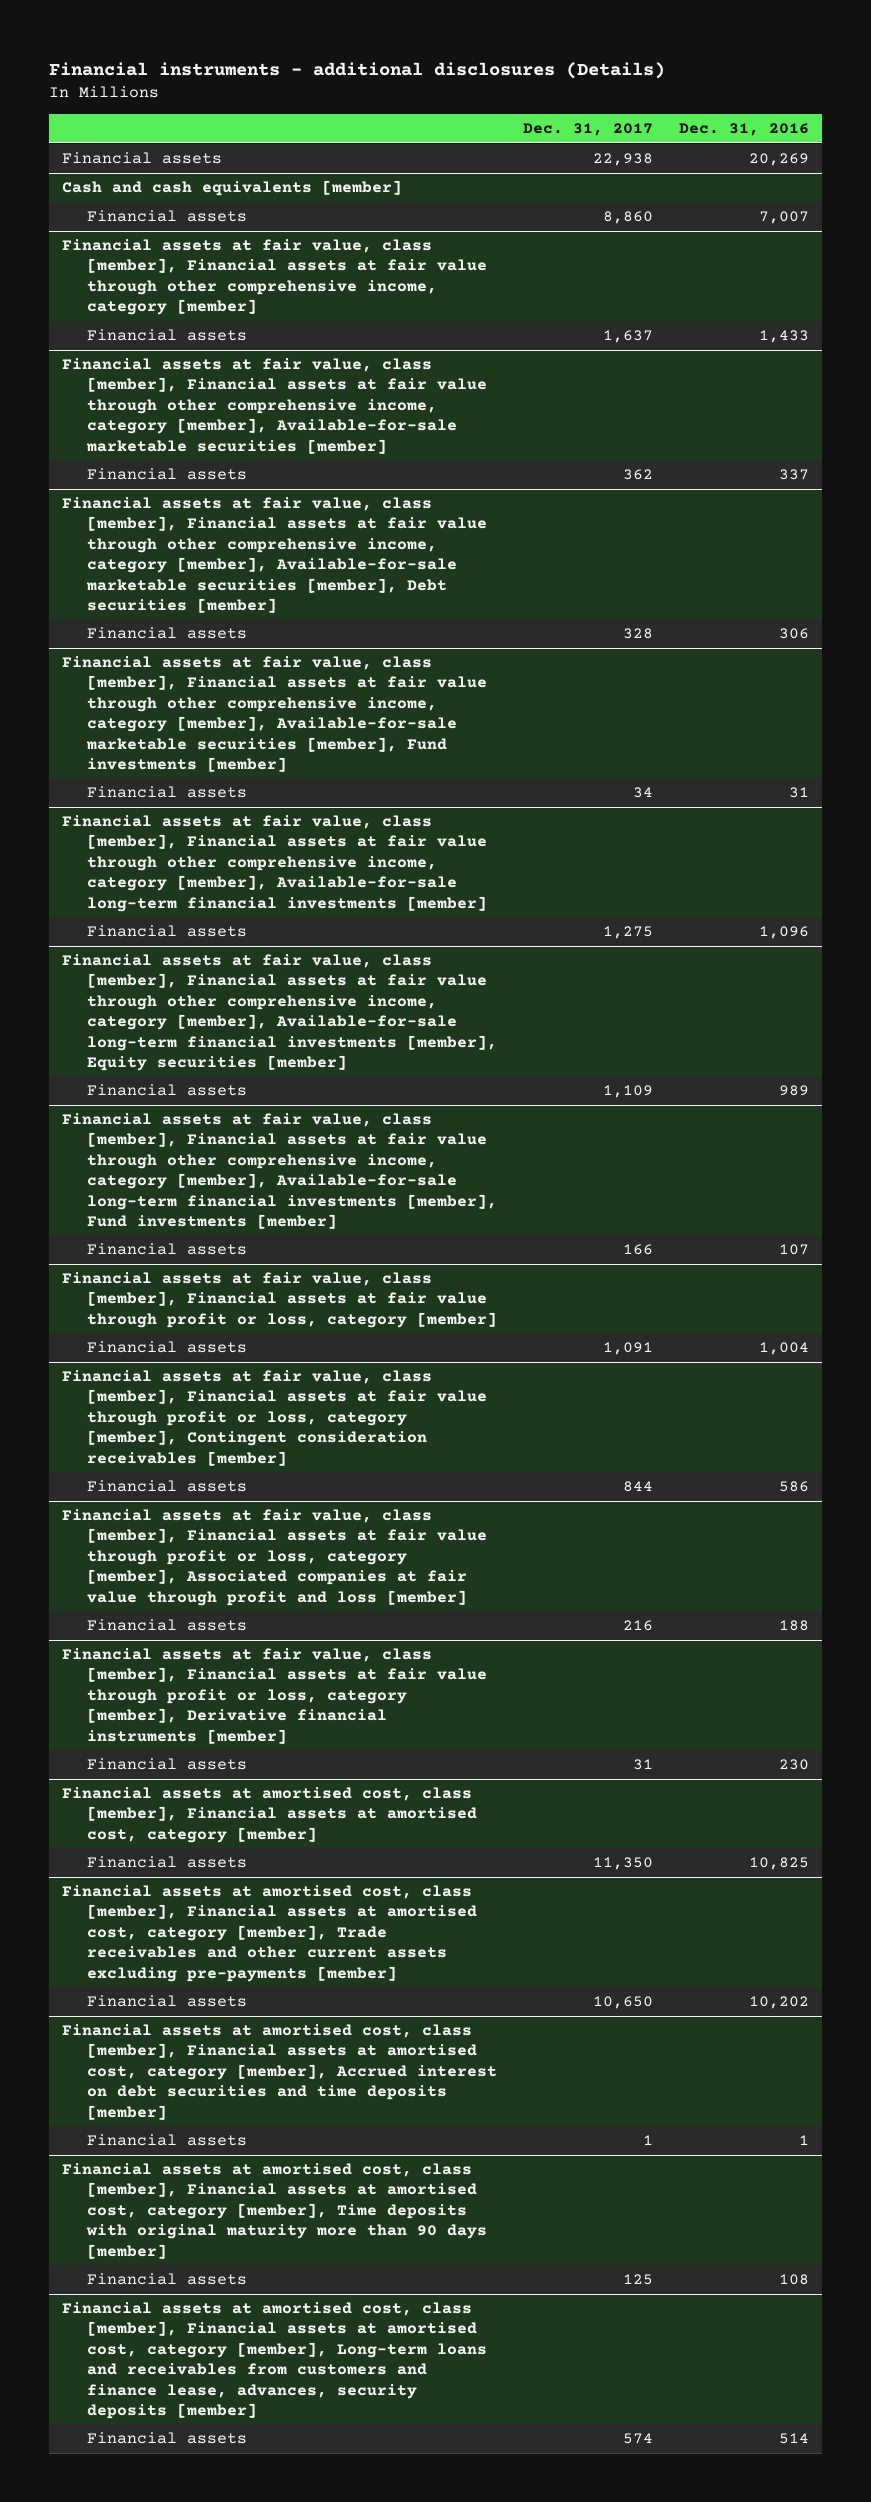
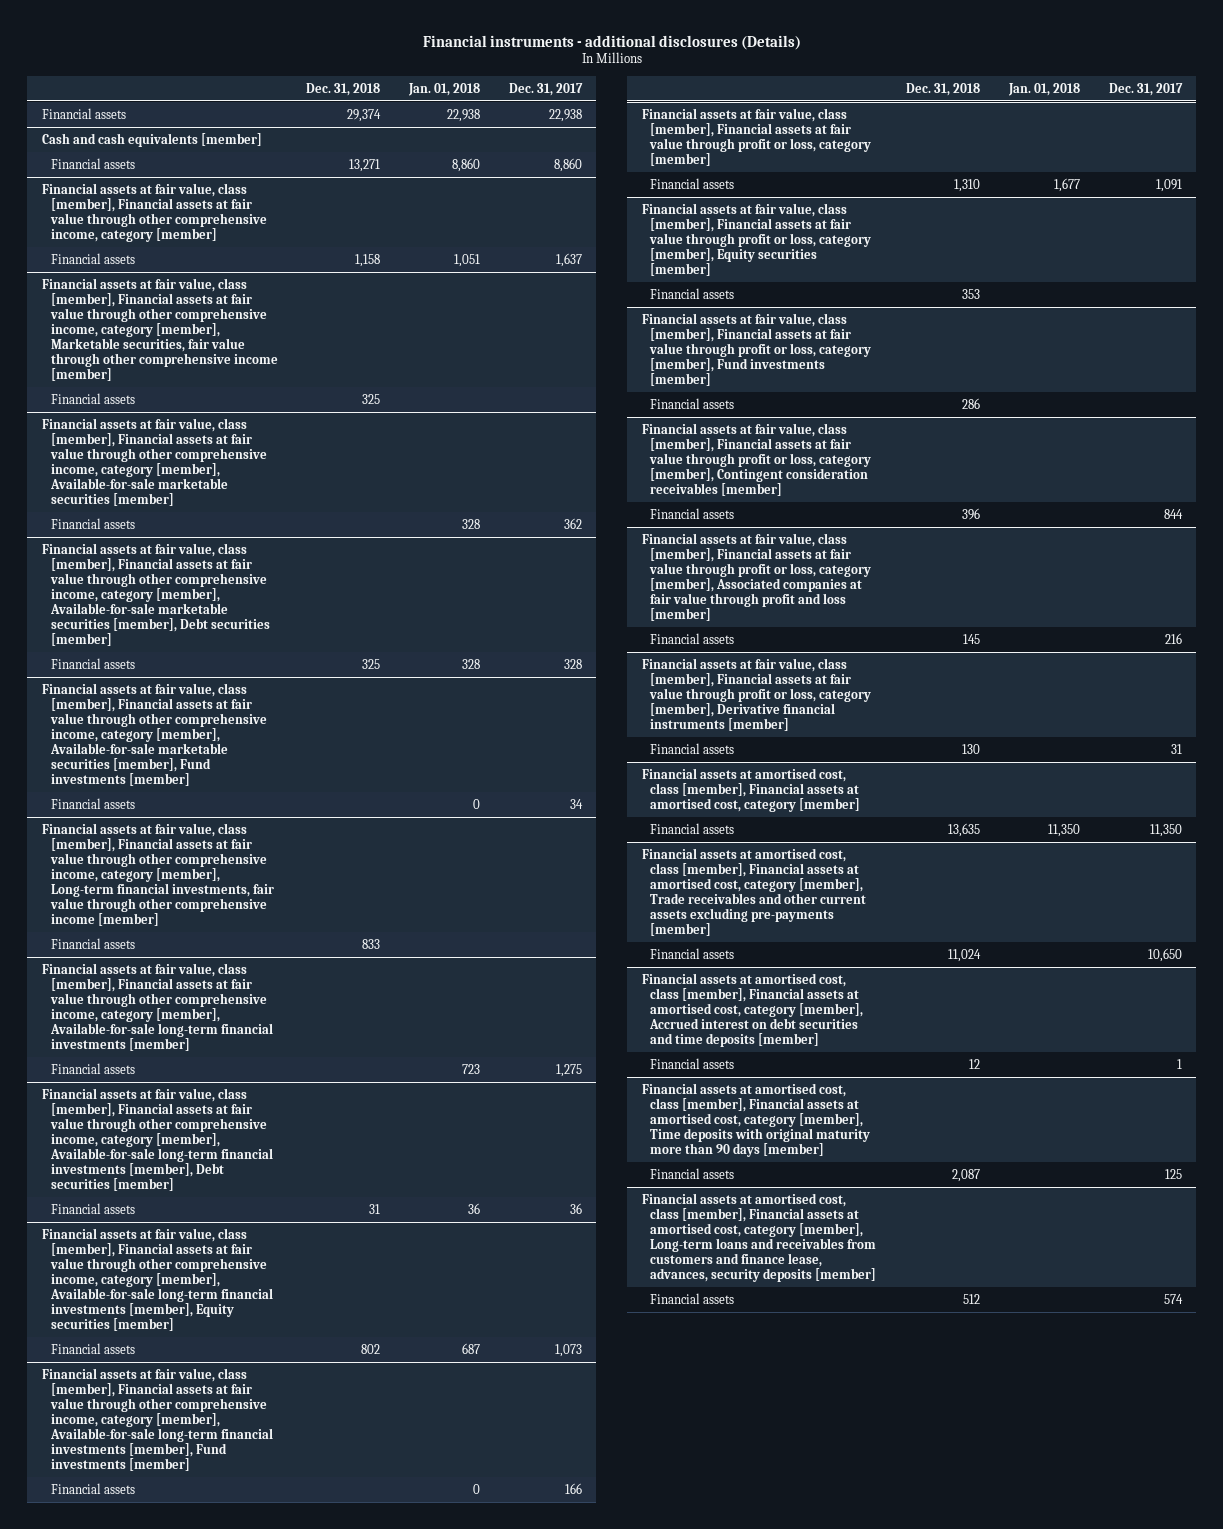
- | Dec. 31, 2017 | Dec. 31, 2016
+ | Dec. 31, 2018 | Jan. 01, 2018 | Dec. 31, 2017
+ Financial assets at fair value, class [member], Financial assets at fair value through other comprehensive income, category [member], Marketable securities, fair value through other comprehensive income [member]
+ Financial assets | 325 | |
+ Financial assets at fair value, class [member], Financial assets at fair value through other comprehensive income, category [member], Long-term financial investments, fair value through other comprehensive income [member]
+ Financial assets | 833 | |
+ Financial assets at fair value, class [member], Financial assets at fair value through other comprehensive income, category [member], Available-for-sale long-term financial investments [member], Debt securities [member]
+ Financial assets | 31 | 36 | 36
@ Financial assets at fair value, class [member], Financial assets at fair value through other comprehensive income, category [member], Available-for-sale long-term financial investments [member], Equity securities [member]
- Financial assets | 1,109 | 989
+ Financial assets | 802 | 687 | 1,073
+ Financial assets at fair value, class [member], Financial assets at fair value through profit or loss, category [member], Equity securities [member]
+ Financial assets | 353 | |
+ Financial assets at fair value, class [member], Financial assets at fair value through profit or loss, category [member], Fund investments [member]
+ Financial assets | 286 | |

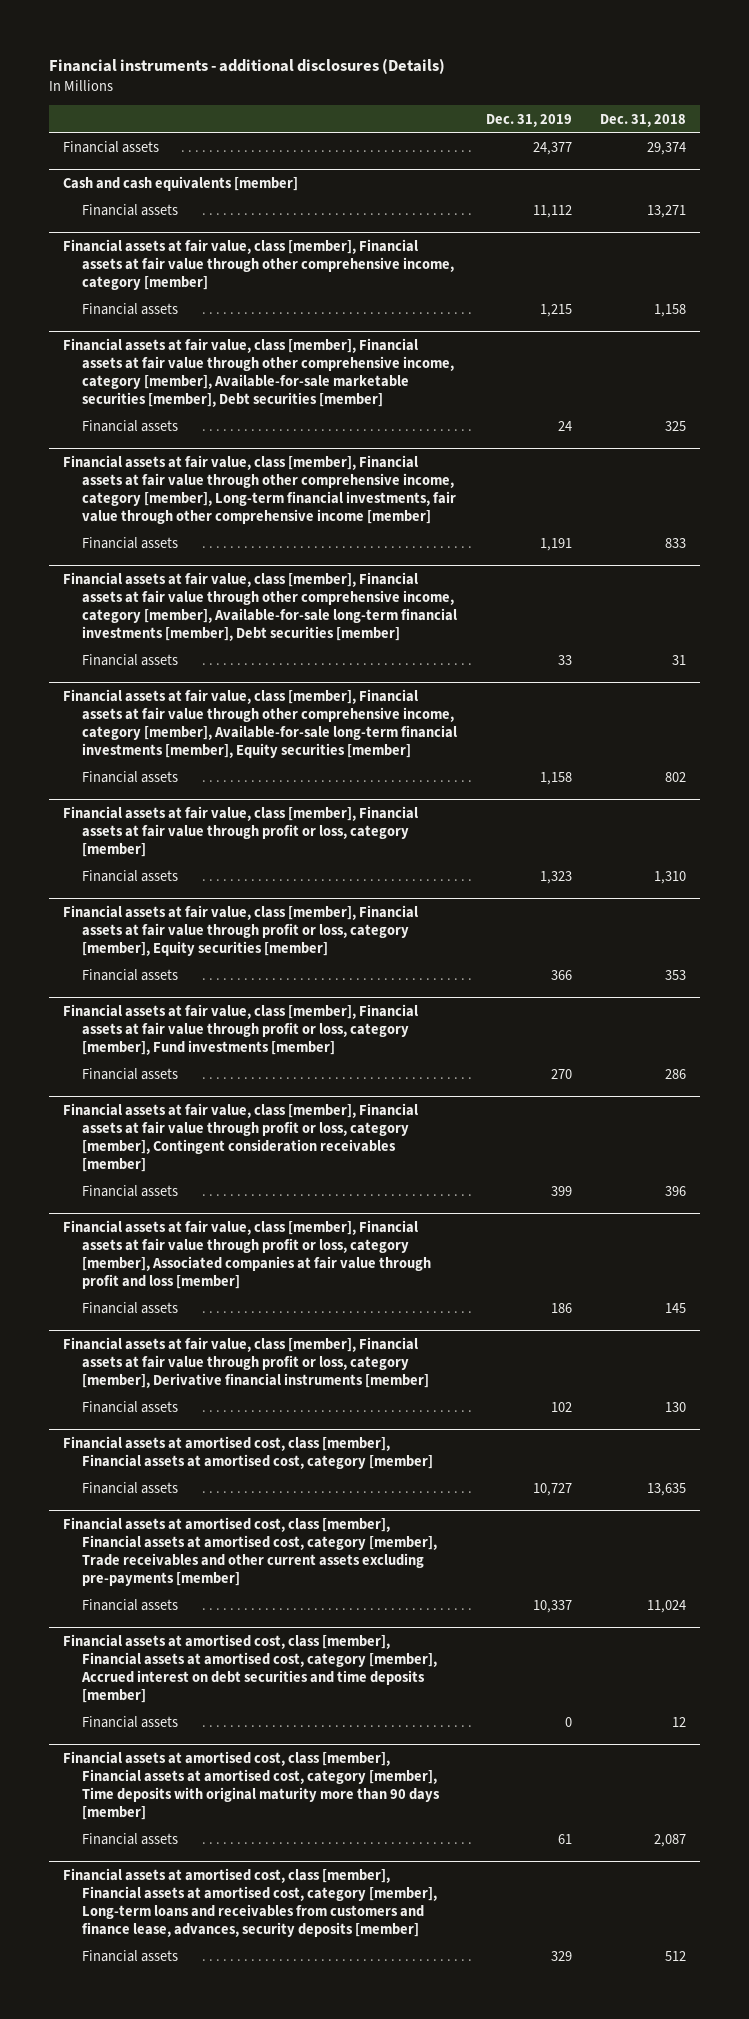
- | Dec. 31, 2018 | Jan. 01, 2018 | Dec. 31, 2017
+ | Dec. 31, 2019 | Dec. 31, 2018
- Financial assets at fair value, class [member], Financial assets at fair value through other comprehensive income, category [member], Marketable securities, fair value through other comprehensive income [member]
- Financial assets | 325 | |
- Financial assets at fair value, class [member], Financial assets at fair value through other comprehensive income, category [member], Available-for-sale marketable securities [member]
- Financial assets | | 328 | 362
- Financial assets at fair value, class [member], Financial assets at fair value through other comprehensive income, category [member], Available-for-sale marketable securities [member], Fund investments [member]
- Financial assets | | 0 | 34
- Financial assets at fair value, class [member], Financial assets at fair value through other comprehensive income, category [member], Available-for-sale long-term financial investments [member]
- Financial assets | | 723 | 1,275
- Financial assets at fair value, class [member], Financial assets at fair value through other comprehensive income, category [member], Available-for-sale long-term financial investments [member], Fund investments [member]
- Financial assets | | 0 | 166

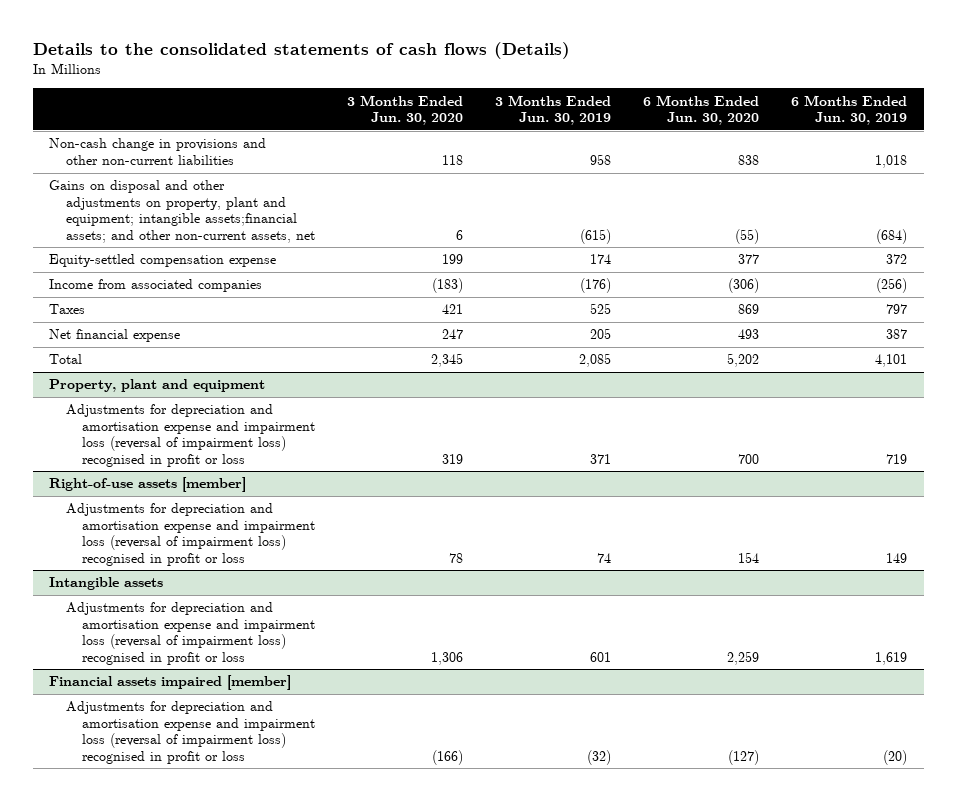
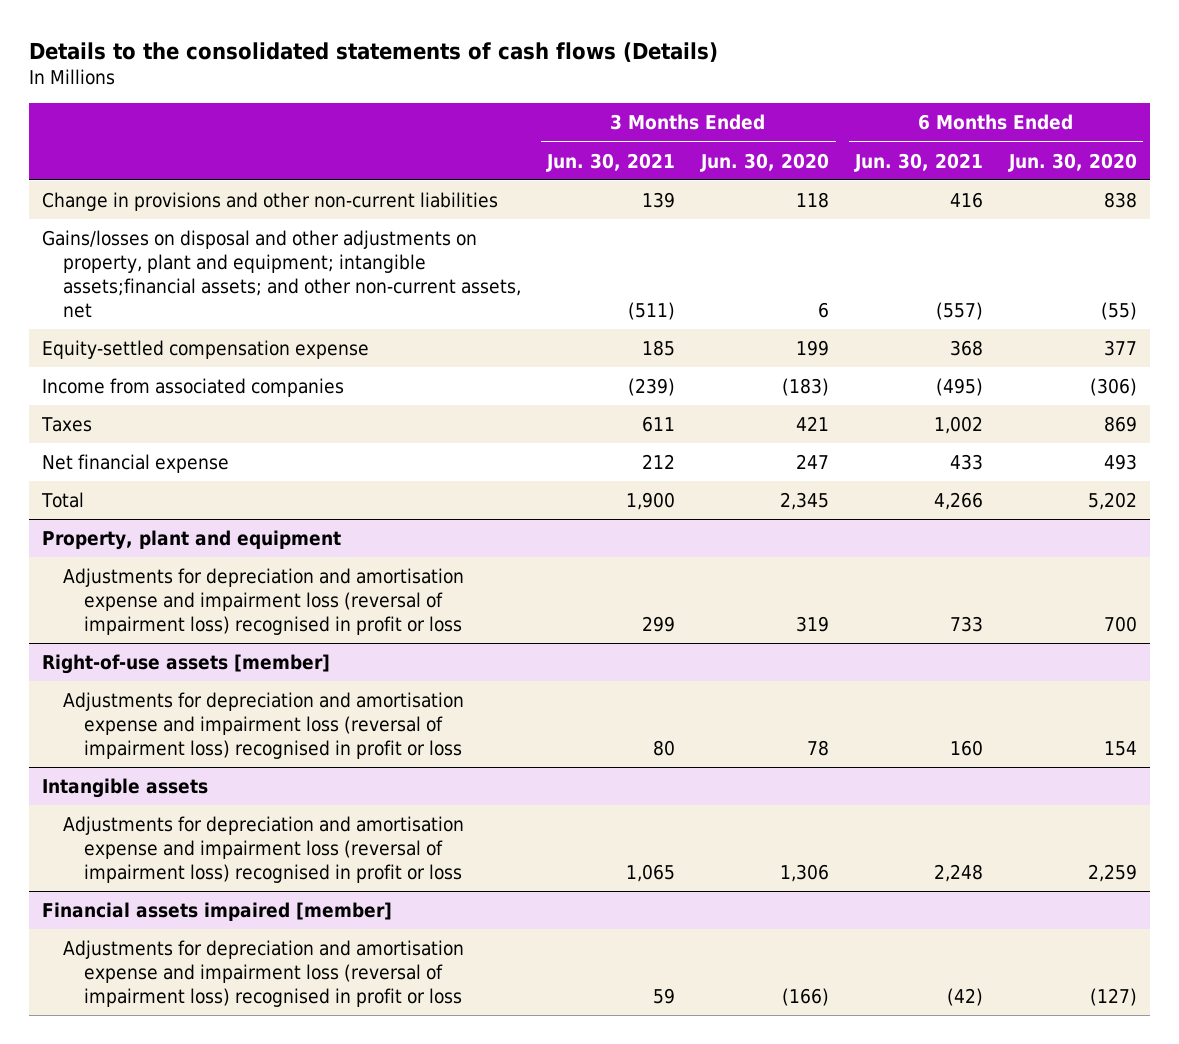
- | 3 Months Ended Jun. 30, 2020 | 3 Months Ended Jun. 30, 2019 | 6 Months Ended Jun. 30, 2020 | 6 Months Ended Jun. 30, 2019
+ | 3 Months Ended Jun. 30, 2021 | 3 Months Ended Jun. 30, 2020 | 6 Months Ended Jun. 30, 2021 | 6 Months Ended Jun. 30, 2020
- Non-cash change in provisions and other non-current liabilities | 118 | 958 | 838 | 1,018
- Gains on disposal and other adjustments on property, plant and equipment; intangible assets;financial assets; and other non-current assets, net | 6 | (615) | (55) | (684)
+ Change in provisions and other non-current liabilities | 139 | 118 | 416 | 838
+ Gains/losses on disposal and other adjustments on property, plant and equipment; intangible assets;financial assets; and other non-current assets, net | (511) | 6 | (557) | (55)

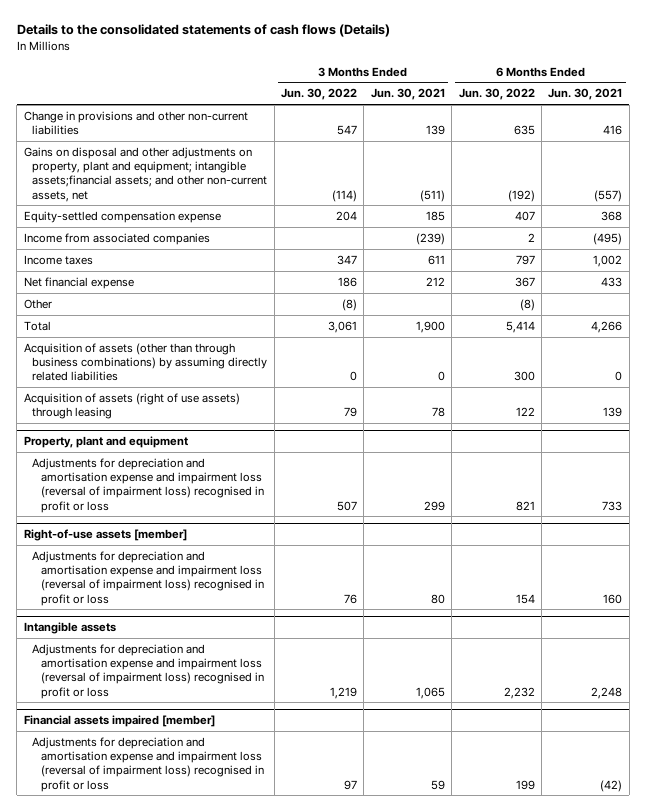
- | 3 Months Ended Jun. 30, 2021 | 3 Months Ended Jun. 30, 2020 | 6 Months Ended Jun. 30, 2021 | 6 Months Ended Jun. 30, 2020
+ | 3 Months Ended Jun. 30, 2022 | 3 Months Ended Jun. 30, 2021 | 6 Months Ended Jun. 30, 2022 | 6 Months Ended Jun. 30, 2021
- Gains/losses on disposal and other adjustments on property, plant and equipment; intangible assets;financial assets; and other non-current assets, net | (511) | 6 | (557) | (55)
+ Gains on disposal and other adjustments on property, plant and equipment; intangible assets;financial assets; and other non-current assets, net | (114) | (511) | (192) | (557)
- Taxes | 611 | 421 | 1,002 | 869
+ Income taxes | 347 | 611 | 797 | 1,002
+ Other | (8) | | (8) |
+ Acquisition of assets (other than through business combinations) by assuming directly related liabilities | 0 | 0 | 300 | 0
+ Acquisition of assets (right of use assets) through leasing | 79 | 78 | 122 | 139

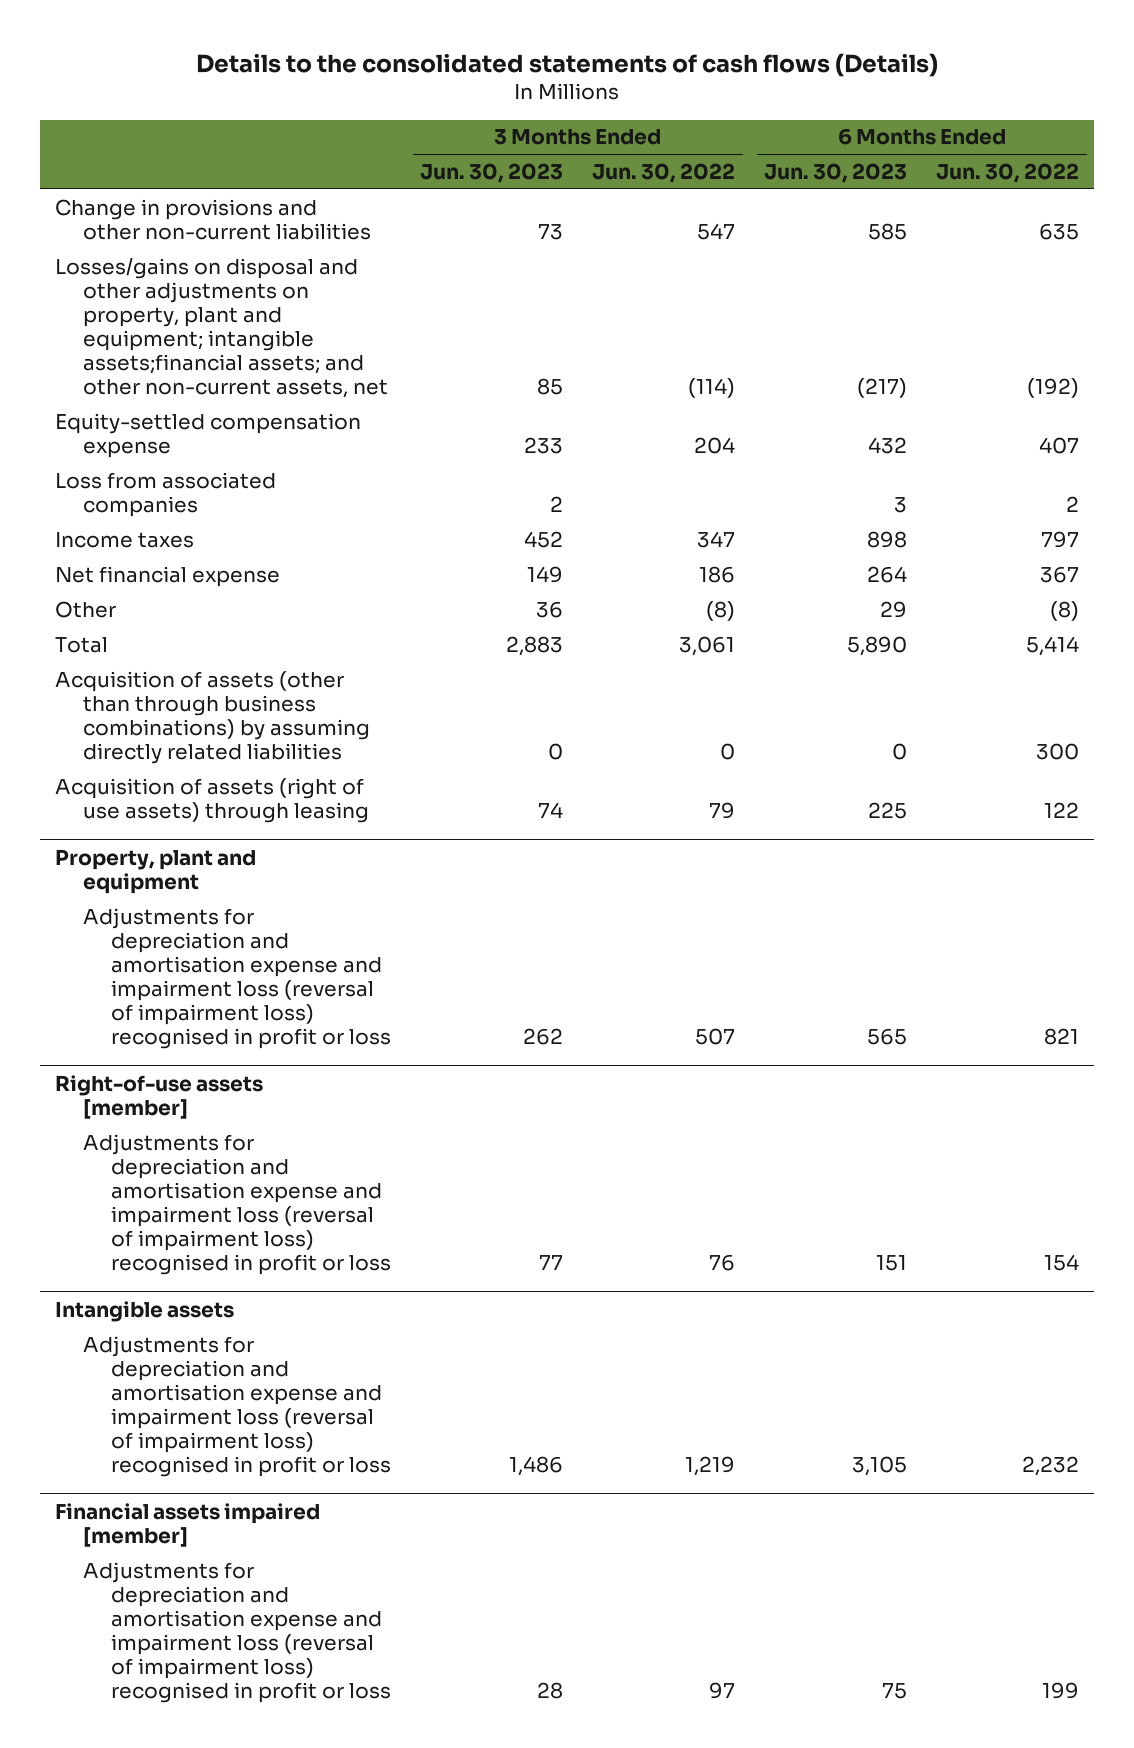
- | 3 Months Ended Jun. 30, 2022 | 3 Months Ended Jun. 30, 2021 | 6 Months Ended Jun. 30, 2022 | 6 Months Ended Jun. 30, 2021
+ | 3 Months Ended Jun. 30, 2023 | 3 Months Ended Jun. 30, 2022 | 6 Months Ended Jun. 30, 2023 | 6 Months Ended Jun. 30, 2022
- Gains on disposal and other adjustments on property, plant and equipment; intangible assets;financial assets; and other non-current assets, net | (114) | (511) | (192) | (557)
+ Losses/gains on disposal and other adjustments on property, plant and equipment; intangible assets;financial assets; and other non-current assets, net | 85 | (114) | (217) | (192)
- Income from associated companies | | (239) | 2 | (495)
+ Loss from associated companies | 2 | | 3 | 2

